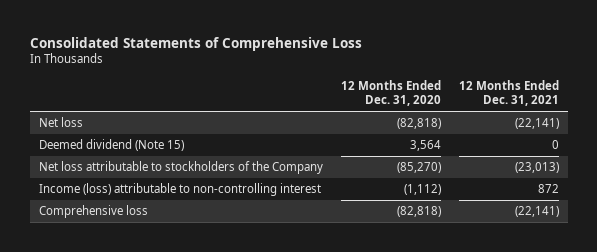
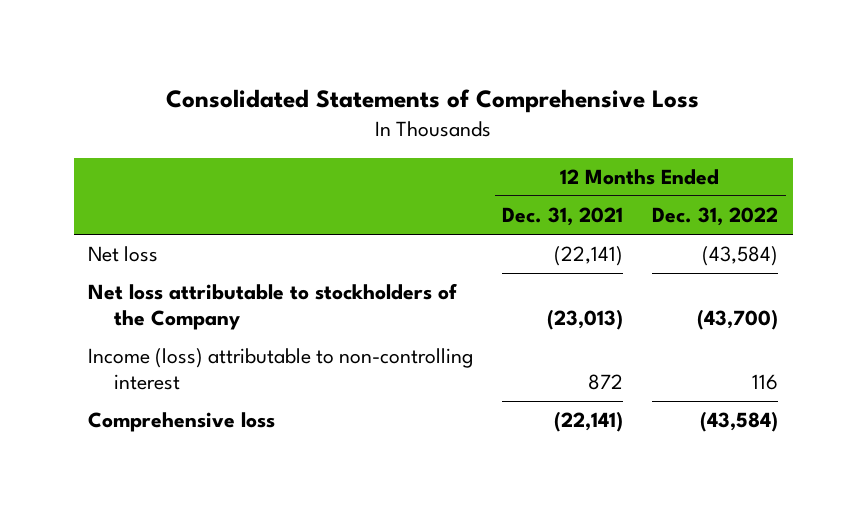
- | 12 Months Ended Dec. 31, 2020 | 12 Months Ended Dec. 31, 2021
+ | 12 Months Ended Dec. 31, 2021 | 12 Months Ended Dec. 31, 2022
- Deemed dividend (Note 15) | 3,564 | 0

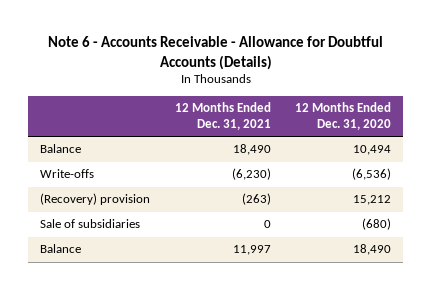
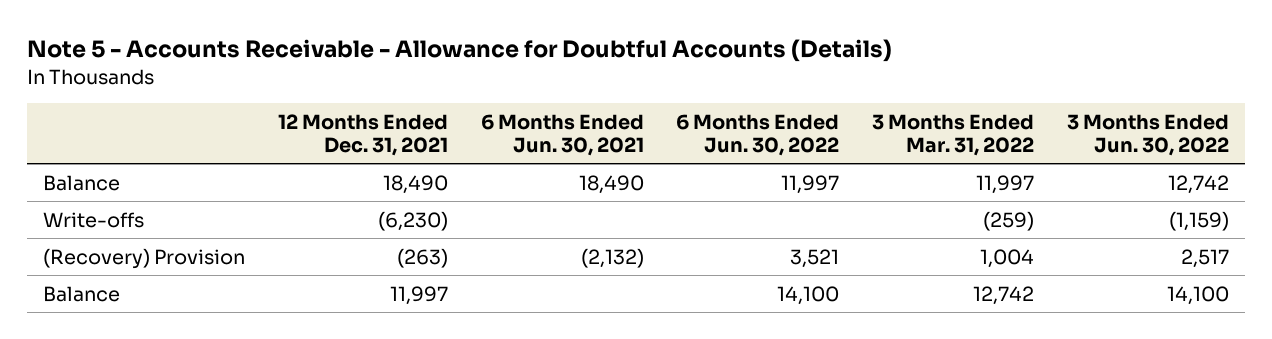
- Note 6 - Accounts Receivable - Allowance for Doubtful Accounts (Details)
+ Note 5 - Accounts Receivable - Allowance for Doubtful Accounts (Details)
- | 12 Months Ended Dec. 31, 2021 | 12 Months Ended Dec. 31, 2020
+ | 12 Months Ended Dec. 31, 2021 | 6 Months Ended Jun. 30, 2021 | 6 Months Ended Jun. 30, 2022 | 3 Months Ended Mar. 31, 2022 | 3 Months Ended Jun. 30, 2022
- (Recovery) provision | (263) | 15,212
- Sale of subsidiaries | 0 | (680)
+ (Recovery) Provision | (263) | (2,132) | 3,521 | 1,004 | 2,517

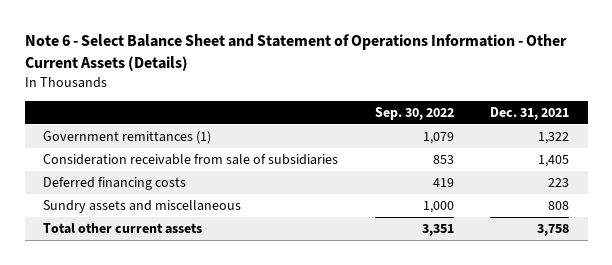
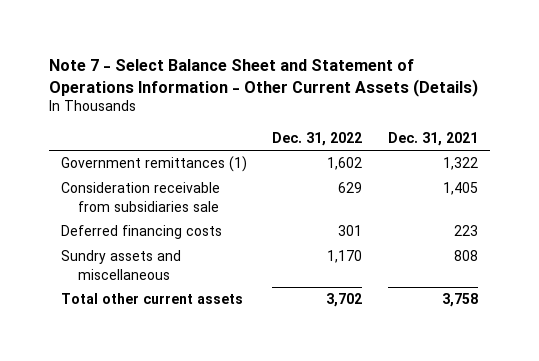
- Note 6 - Select Balance Sheet and Statement of Operations Information - Other Current Assets (Details)
+ Note 7 - Select Balance Sheet and Statement of Operations Information - Other Current Assets (Details)
- | Sep. 30, 2022 | Dec. 31, 2021
+ | Dec. 31, 2022 | Dec. 31, 2021
- Consideration receivable from sale of subsidiaries | 853 | 1,405
+ Consideration receivable from subsidiaries sale | 629 | 1,405

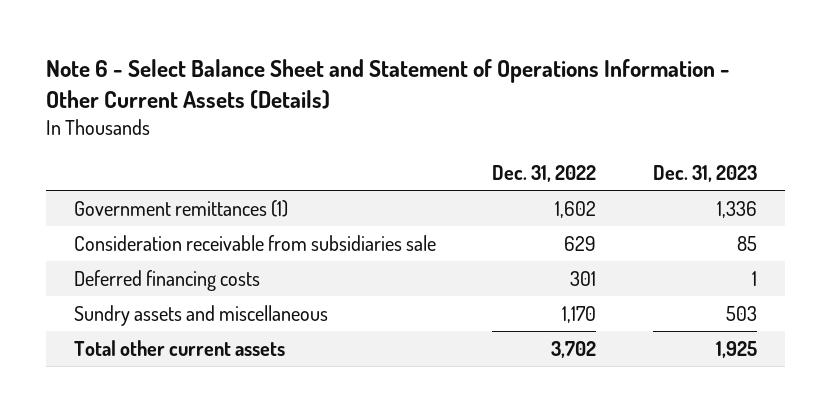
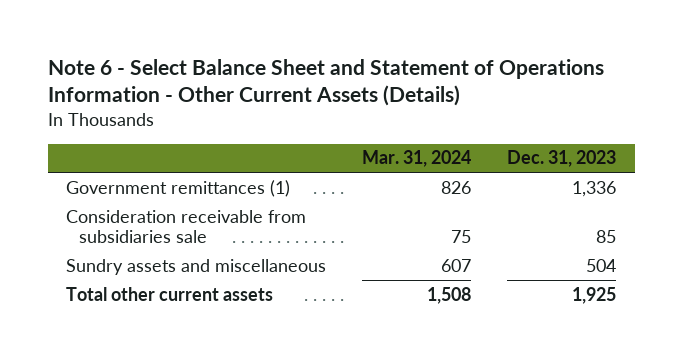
- | Dec. 31, 2022 | Dec. 31, 2023
+ | Mar. 31, 2024 | Dec. 31, 2023
- Deferred financing costs | 301 | 1
- Sundry assets and miscellaneous | 1,170 | 503
+ Sundry assets and miscellaneous | 607 | 504

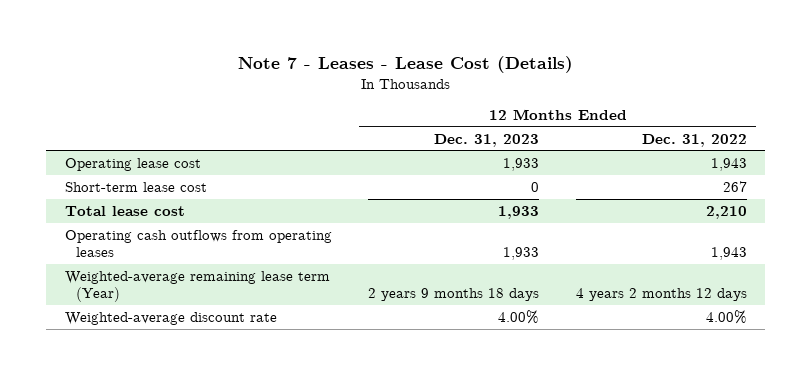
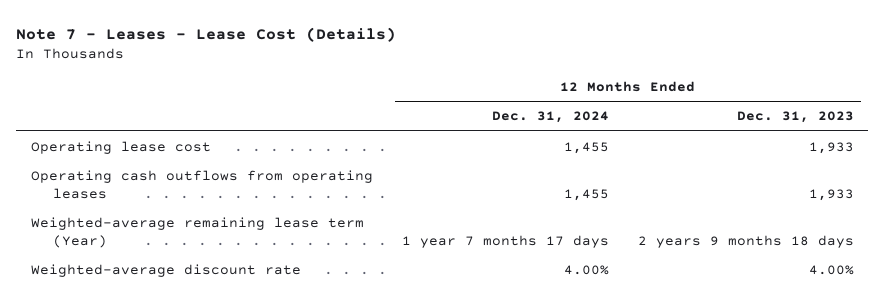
- | 12 Months Ended Dec. 31, 2023 | 12 Months Ended Dec. 31, 2022
+ | 12 Months Ended Dec. 31, 2024 | 12 Months Ended Dec. 31, 2023
- Short-term lease cost | 0 | 267
- Total lease cost | 1,933 | 2,210

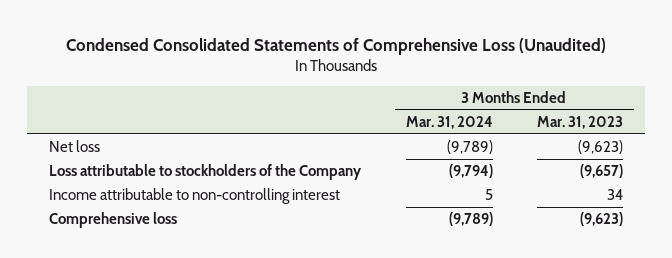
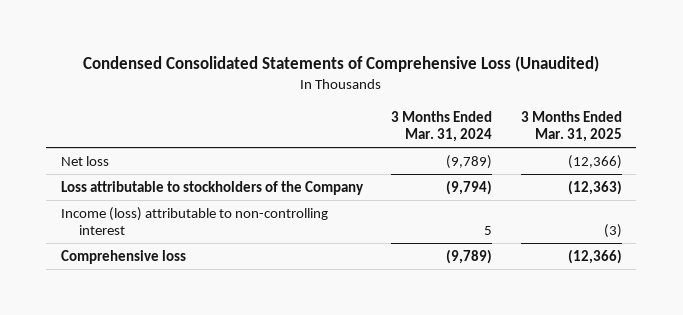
- | 3 Months Ended Mar. 31, 2024 | 3 Months Ended Mar. 31, 2023
+ | 3 Months Ended Mar. 31, 2024 | 3 Months Ended Mar. 31, 2025
- Income attributable to non-controlling interest | 5 | 34
+ Income (loss) attributable to non-controlling interest | 5 | (3)

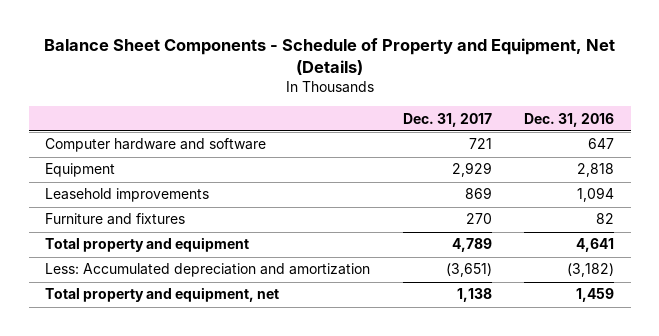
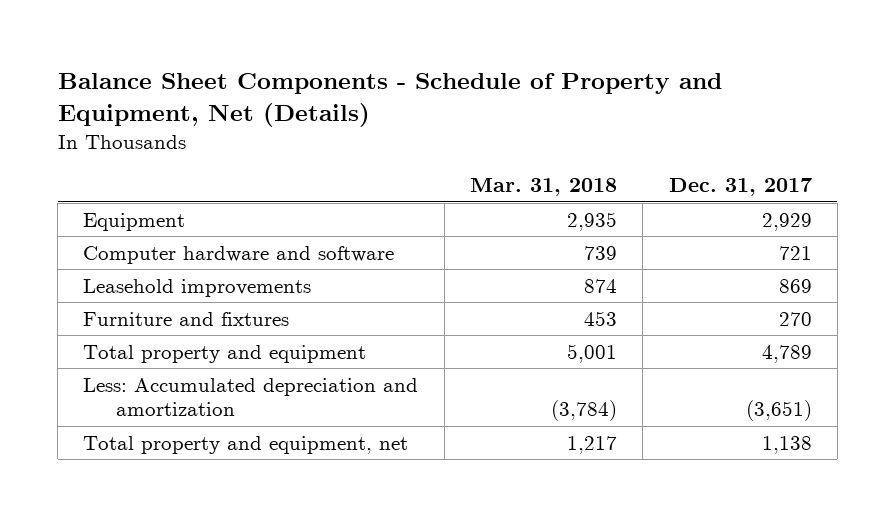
- | Dec. 31, 2017 | Dec. 31, 2016
+ | Mar. 31, 2018 | Dec. 31, 2017
moved down: Computer hardware and software | 739 | 721

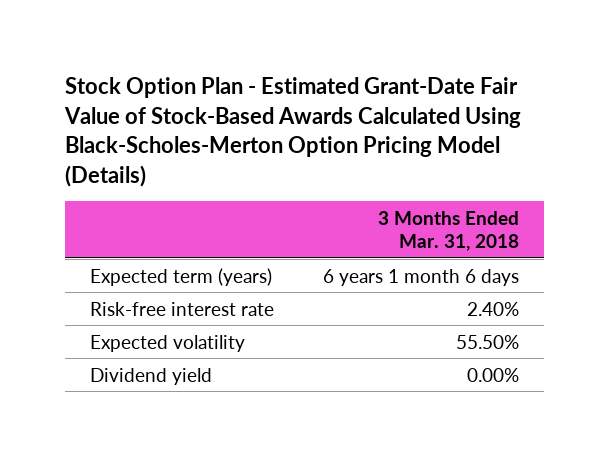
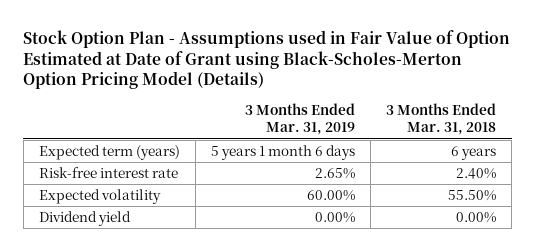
- Stock Option Plan - Estimated Grant-Date Fair Value of Stock-Based Awards Calculated Using Black-Scholes-Merton Option Pricing Model (Details)
+ Stock Option Plan - Assumptions used in Fair Value of Option Estimated at Date of Grant using Black-Scholes-Merton Option Pricing Model (Details)
- | 3 Months Ended Mar. 31, 2018
+ | 3 Months Ended Mar. 31, 2019 | 3 Months Ended Mar. 31, 2018
- Expected term (years) | 6 years 1 month 6 days
+ Expected term (years) | 5 years 1 month 6 days | 6 years

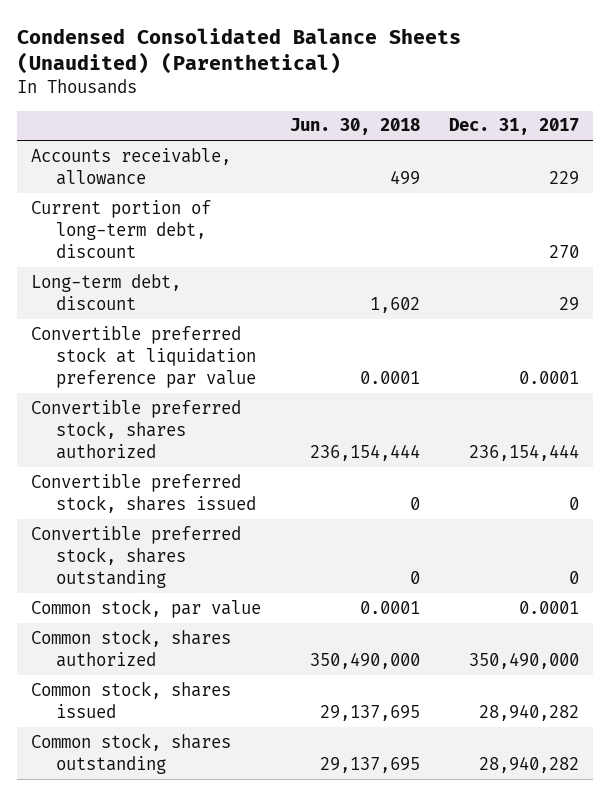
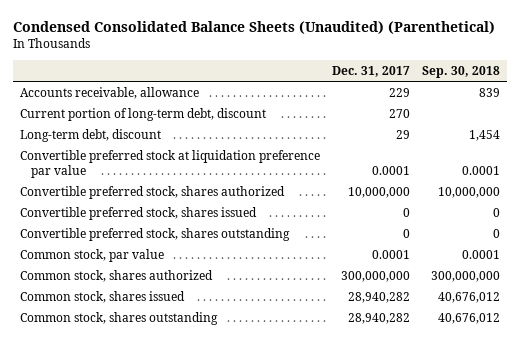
- | Jun. 30, 2018 | Dec. 31, 2017
+ | Dec. 31, 2017 | Sep. 30, 2018
- Convertible preferred stock, shares authorized | 236,154,444 | 236,154,444
+ Convertible preferred stock, shares authorized | 10,000,000 | 10,000,000
- Common stock, shares authorized | 350,490,000 | 350,490,000
+ Common stock, shares authorized | 300,000,000 | 300,000,000

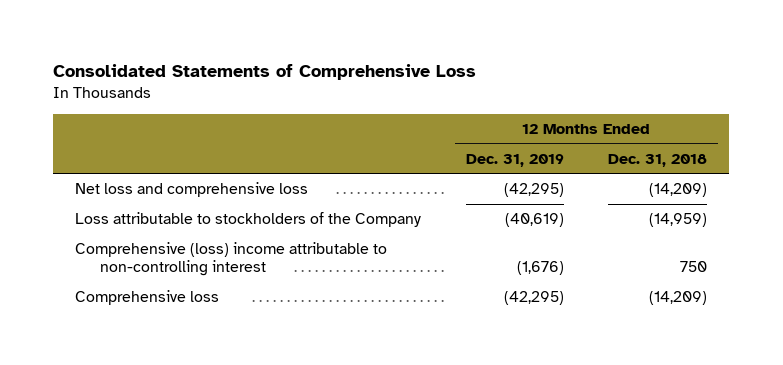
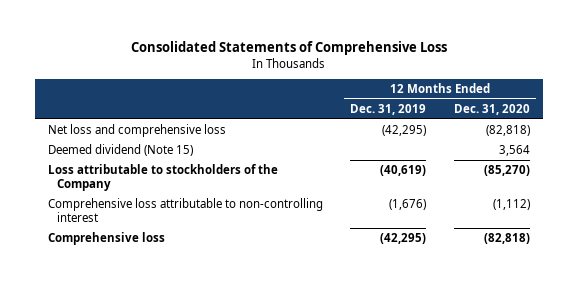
- | 12 Months Ended Dec. 31, 2019 | 12 Months Ended Dec. 31, 2018
+ | 12 Months Ended Dec. 31, 2019 | 12 Months Ended Dec. 31, 2020
+ Deemed dividend (Note 15) | | 3,564
- Comprehensive (loss) income attributable to non-controlling interest | (1,676) | 750
+ Comprehensive loss attributable to non-controlling interest | (1,676) | (1,112)

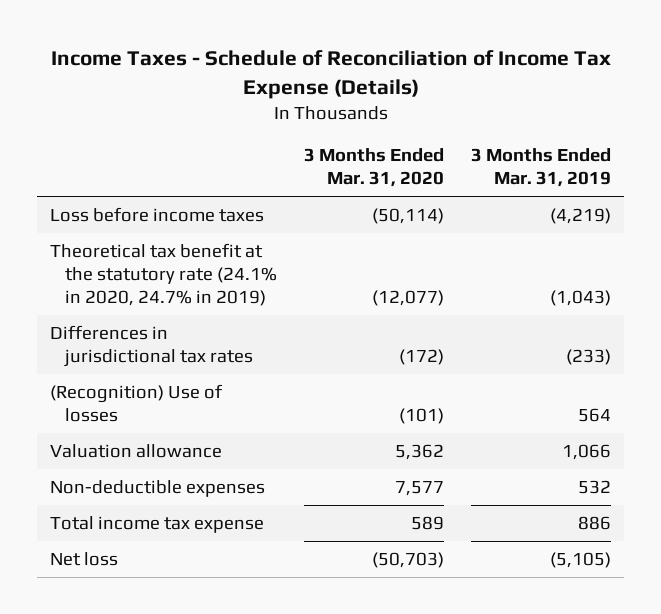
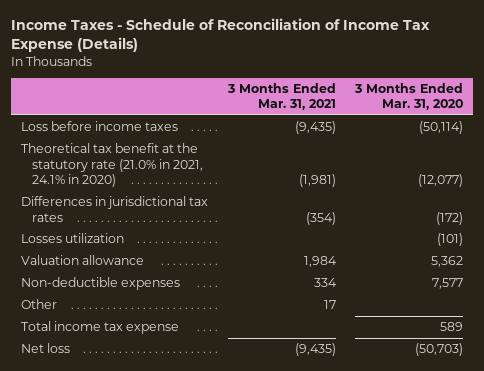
- | 3 Months Ended Mar. 31, 2020 | 3 Months Ended Mar. 31, 2019
+ | 3 Months Ended Mar. 31, 2021 | 3 Months Ended Mar. 31, 2020
- Theoretical tax benefit at the statutory rate (24.1% in 2020, 24.7% in 2019) | (12,077) | (1,043)
+ Theoretical tax benefit at the statutory rate (21.0% in 2021, 24.1% in 2020) | (1,981) | (12,077)
- (Recognition) Use of losses | (101) | 564
+ Losses utilization | | (101)
+ Other | 17 |

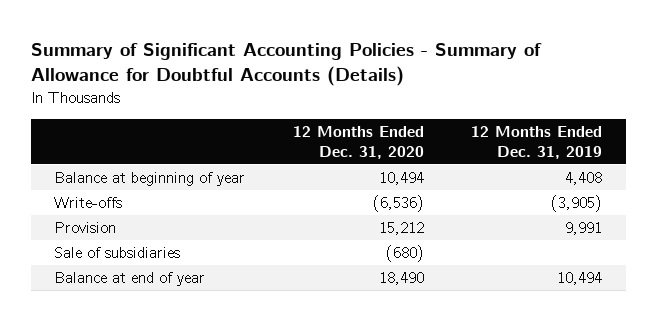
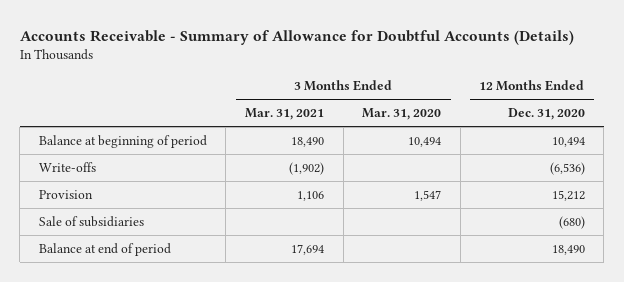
- Summary of Significant Accounting Policies - Summary of Allowance for Doubtful Accounts (Details)
+ Accounts Receivable - Summary of Allowance for Doubtful Accounts (Details)
- | 12 Months Ended Dec. 31, 2020 | 12 Months Ended Dec. 31, 2019
+ | 3 Months Ended Mar. 31, 2021 | 3 Months Ended Mar. 31, 2020 | 12 Months Ended Dec. 31, 2020
- Balance at beginning of year | 10,494 | 4,408
+ Balance at beginning of period | 18,490 | 10,494 | 10,494
- Balance at end of year | 18,490 | 10,494
+ Balance at end of period | 17,694 | | 18,490

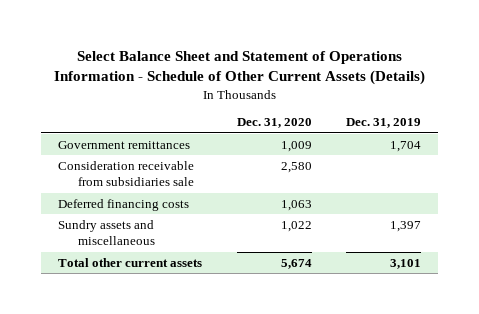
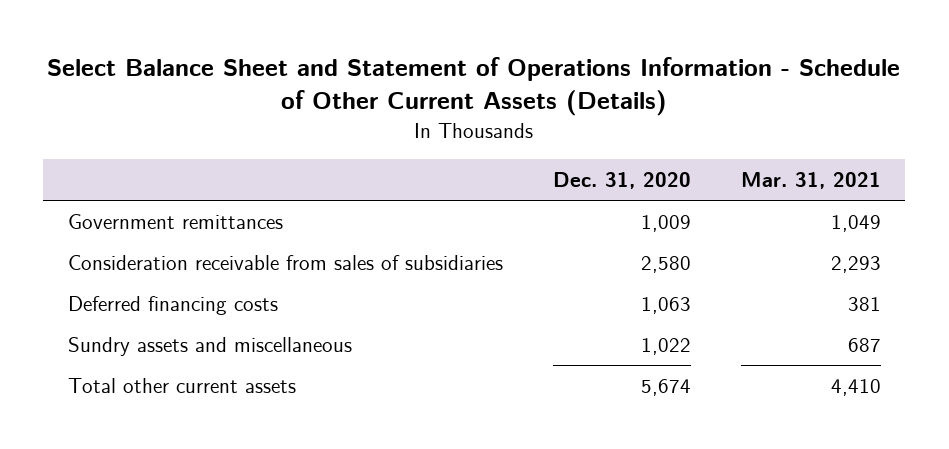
- | Dec. 31, 2020 | Dec. 31, 2019
+ | Dec. 31, 2020 | Mar. 31, 2021
- Consideration receivable from subsidiaries sale | 2,580 |
+ Consideration receivable from sales of subsidiaries | 2,580 | 2,293

